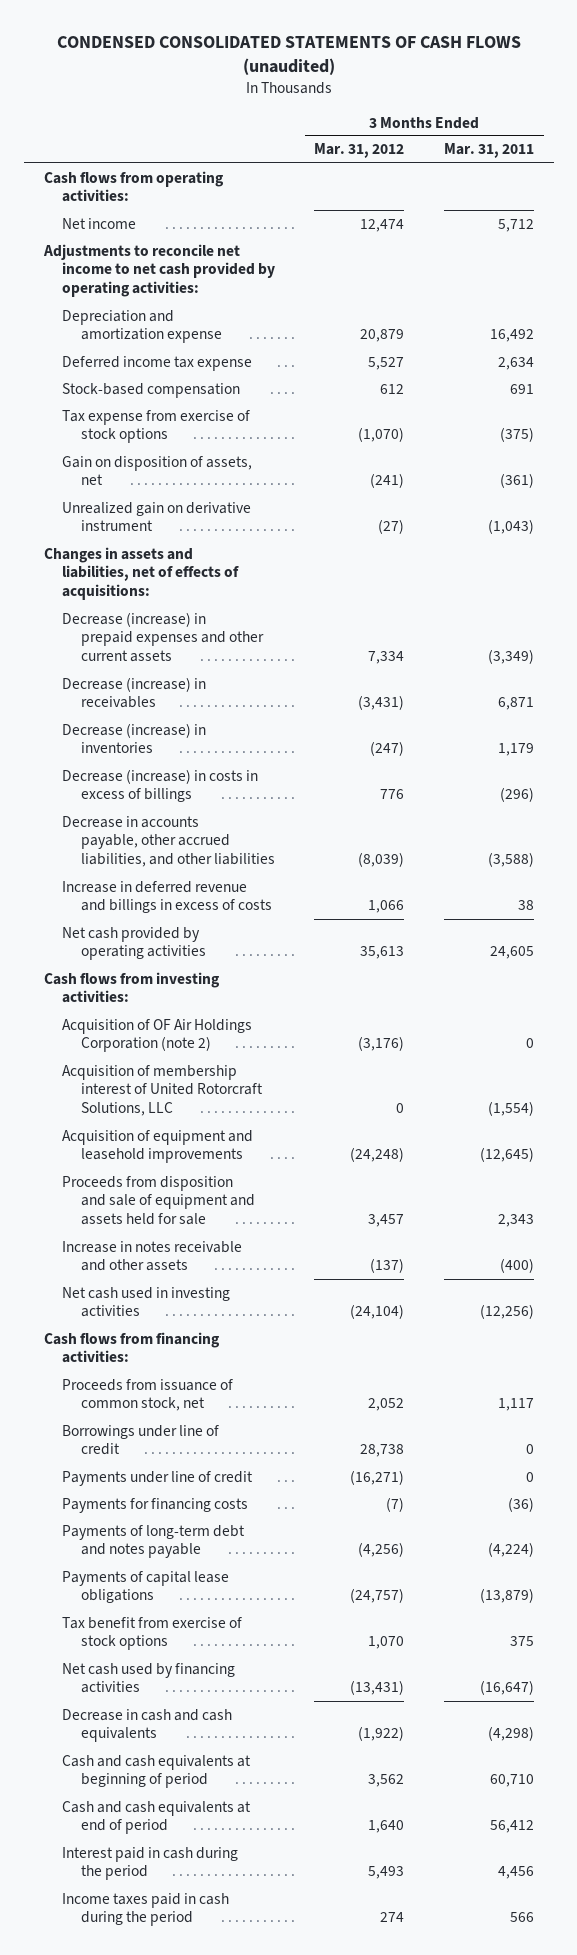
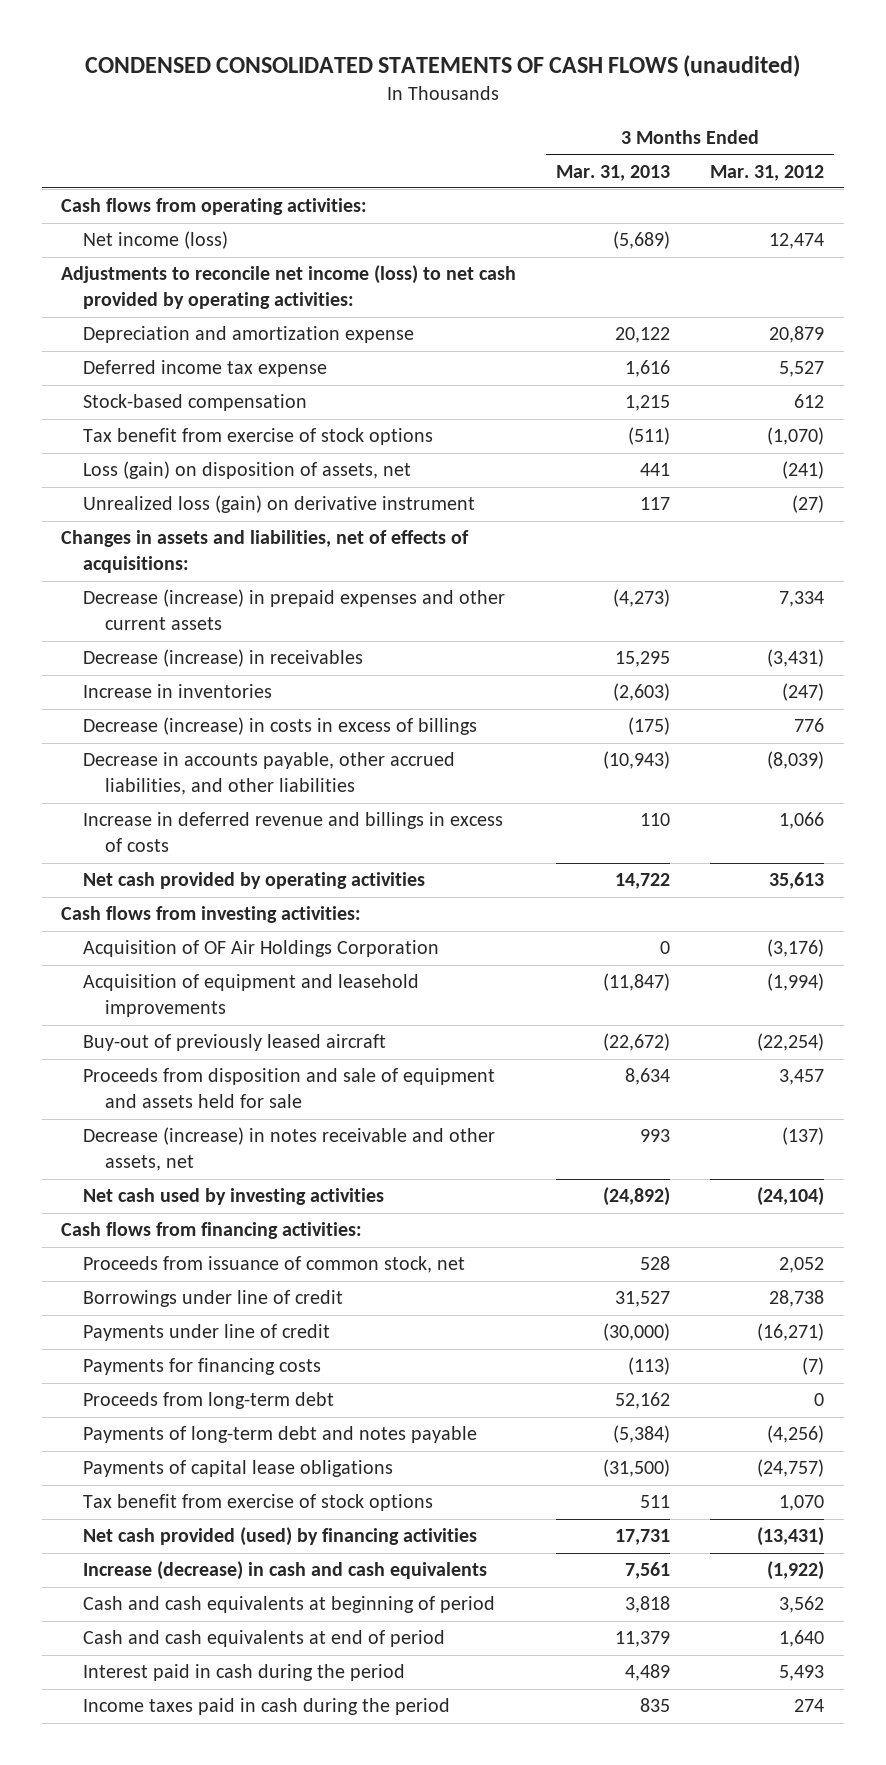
- | 3 Months Ended Mar. 31, 2012 | 3 Months Ended Mar. 31, 2011
+ | 3 Months Ended Mar. 31, 2013 | 3 Months Ended Mar. 31, 2012
- Net income | 12,474 | 5,712
- Adjustments to reconcile net income to net cash provided by operating activities:
+ Net income (loss) | (5,689) | 12,474
+ Adjustments to reconcile net income (loss) to net cash provided by operating activities:
- Tax expense from exercise of stock options | (1,070) | (375)
- Gain on disposition of assets, net | (241) | (361)
- Unrealized gain on derivative instrument | (27) | (1,043)
+ Tax benefit from exercise of stock options | (511) | (1,070)
+ Loss (gain) on disposition of assets, net | 441 | (241)
+ Unrealized loss (gain) on derivative instrument | 117 | (27)
- Decrease (increase) in inventories | (247) | 1,179
+ Increase in inventories | (2,603) | (247)
- Acquisition of OF Air Holdings Corporation (note 2) | (3,176) | 0
- Acquisition of membership interest of United Rotorcraft Solutions, LLC | 0 | (1,554)
- Acquisition of equipment and leasehold improvements | (24,248) | (12,645)
+ Acquisition of OF Air Holdings Corporation | 0 | (3,176)
+ Acquisition of equipment and leasehold improvements | (11,847) | (1,994)
+ Buy-out of previously leased aircraft | (22,672) | (22,254)
- Increase in notes receivable and other assets | (137) | (400)
- Net cash used in investing activities | (24,104) | (12,256)
+ Decrease (increase) in notes receivable and other assets, net | 993 | (137)
+ Net cash used by investing activities | (24,892) | (24,104)
+ Proceeds from long-term debt | 52,162 | 0
- Net cash used by financing activities | (13,431) | (16,647)
- Decrease in cash and cash equivalents | (1,922) | (4,298)
+ Net cash provided (used) by financing activities | 17,731 | (13,431)
+ Increase (decrease) in cash and cash equivalents | 7,561 | (1,922)

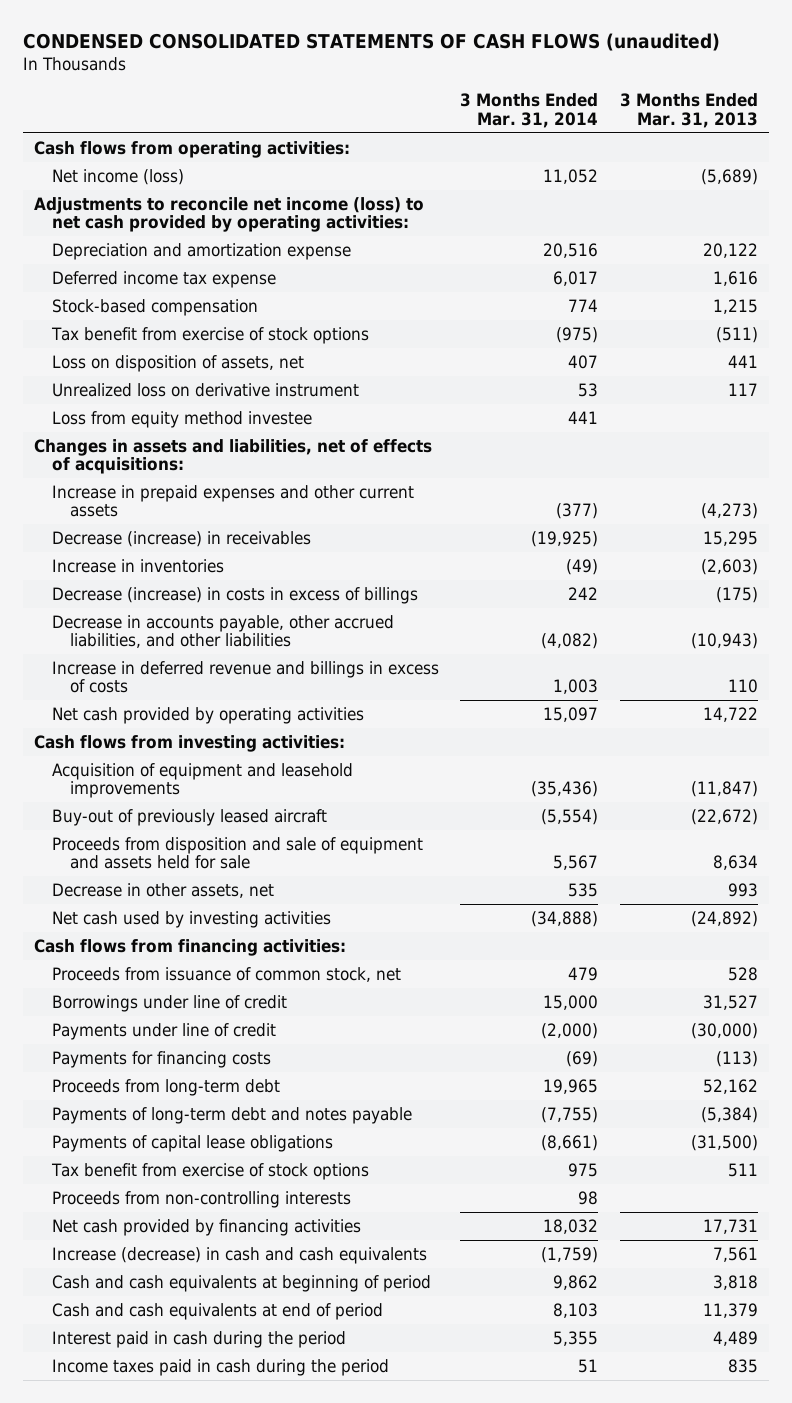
- | 3 Months Ended Mar. 31, 2013 | 3 Months Ended Mar. 31, 2012
+ | 3 Months Ended Mar. 31, 2014 | 3 Months Ended Mar. 31, 2013
- Loss (gain) on disposition of assets, net | 441 | (241)
- Unrealized loss (gain) on derivative instrument | 117 | (27)
+ Loss on disposition of assets, net | 407 | 441
+ Unrealized loss on derivative instrument | 53 | 117
+ Loss from equity method investee | 441 |
- Decrease (increase) in prepaid expenses and other current assets | (4,273) | 7,334
+ Increase in prepaid expenses and other current assets | (377) | (4,273)
- Acquisition of OF Air Holdings Corporation | 0 | (3,176)
- Decrease (increase) in notes receivable and other assets, net | 993 | (137)
+ Decrease in other assets, net | 535 | 993
- Net cash provided (used) by financing activities | 17,731 | (13,431)
+ Proceeds from non-controlling interests | 98 |
+ Net cash provided by financing activities | 18,032 | 17,731

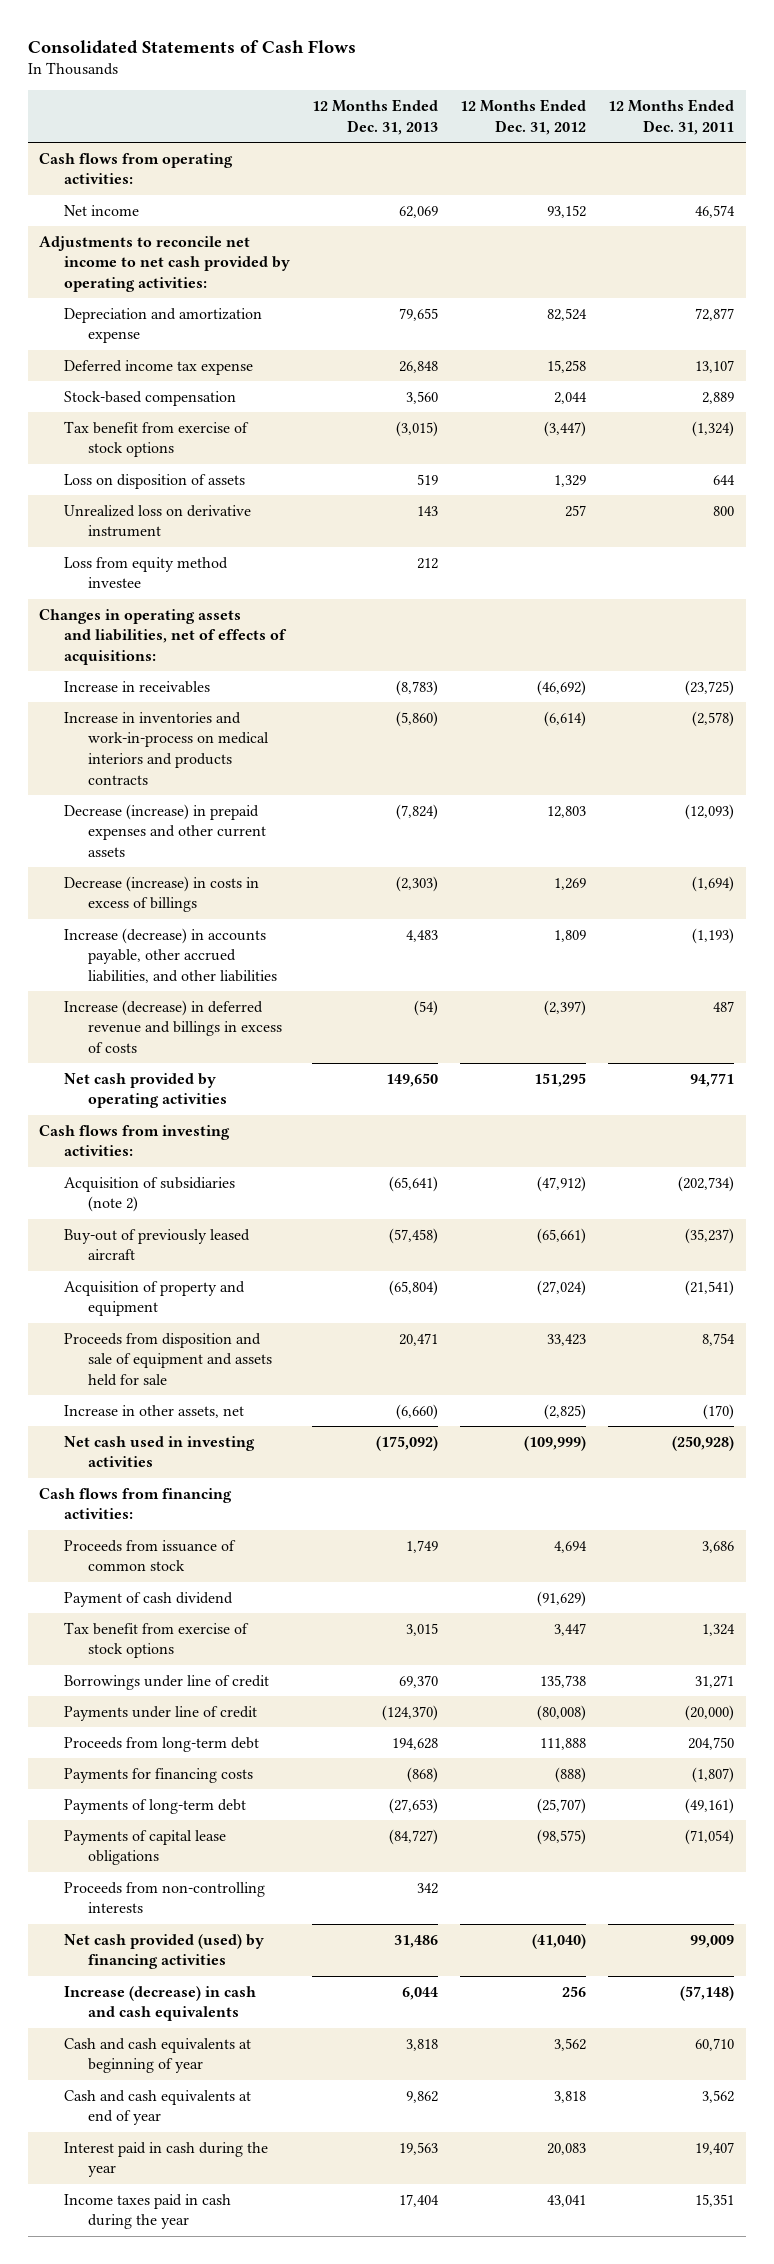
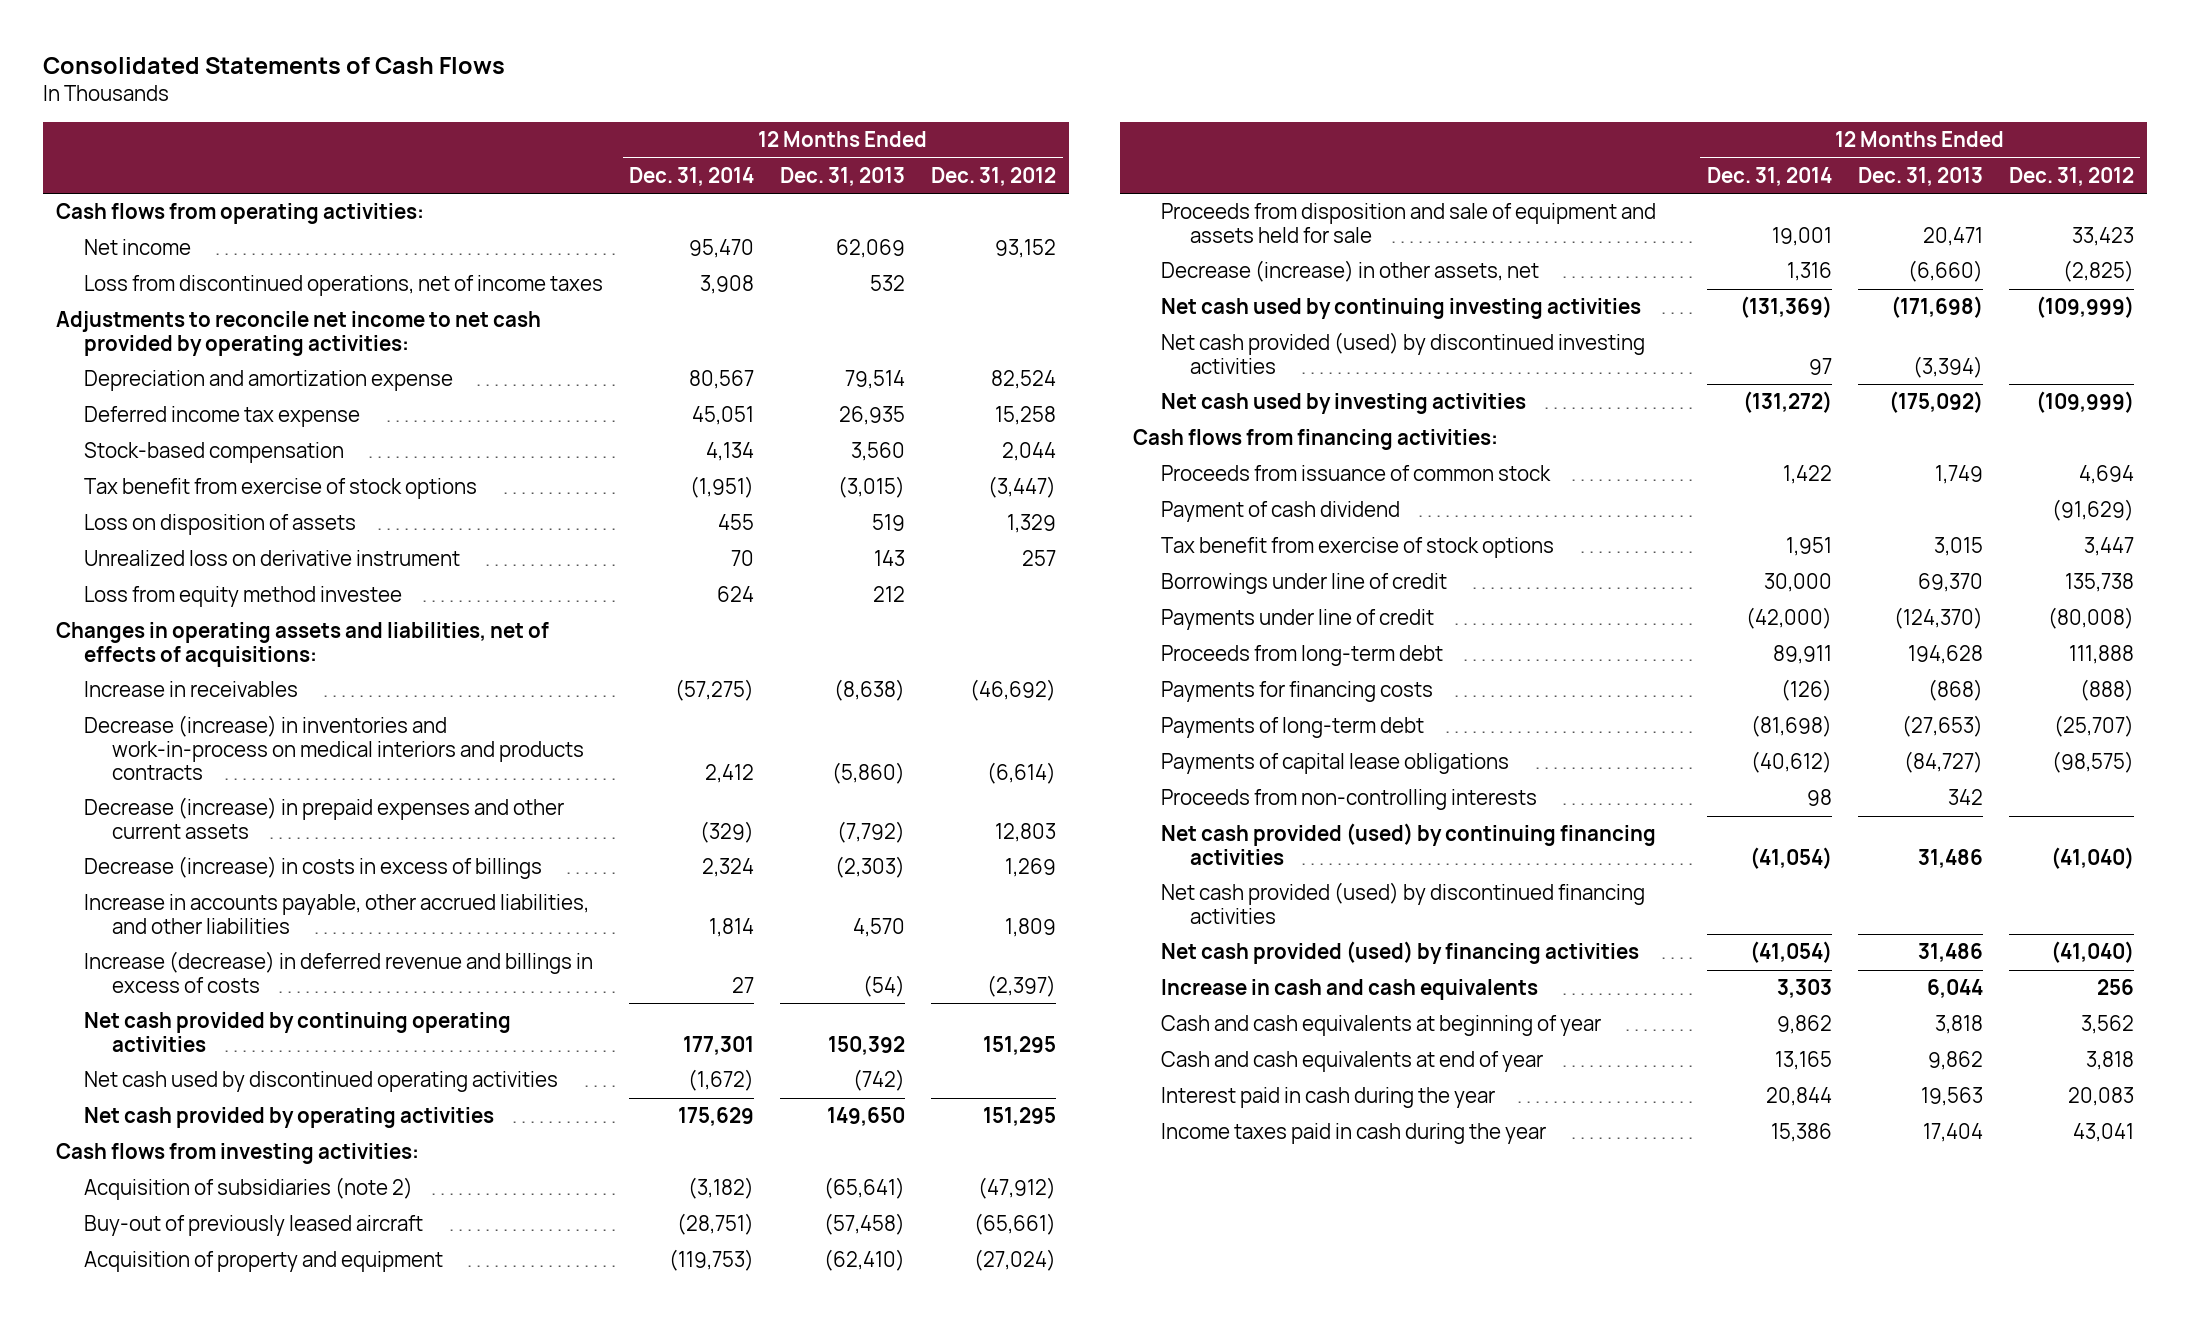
- | 12 Months Ended Dec. 31, 2013 | 12 Months Ended Dec. 31, 2012 | 12 Months Ended Dec. 31, 2011
+ | 12 Months Ended Dec. 31, 2014 | 12 Months Ended Dec. 31, 2013 | 12 Months Ended Dec. 31, 2012
+ Loss from discontinued operations, net of income taxes | 3,908 | 532 |
- Depreciation and amortization expense | 79,655 | 82,524 | 72,877
- Deferred income tax expense | 26,848 | 15,258 | 13,107
+ Depreciation and amortization expense | 80,567 | 79,514 | 82,524
+ Deferred income tax expense | 45,051 | 26,935 | 15,258
- Increase in receivables | (8,783) | (46,692) | (23,725)
- Increase in inventories and work-in-process on medical interiors and products contracts | (5,860) | (6,614) | (2,578)
- Decrease (increase) in prepaid expenses and other current assets | (7,824) | 12,803 | (12,093)
+ Increase in receivables | (57,275) | (8,638) | (46,692)
+ Decrease (increase) in inventories and work-in-process on medical interiors and products contracts | 2,412 | (5,860) | (6,614)
+ Decrease (increase) in prepaid expenses and other current assets | (329) | (7,792) | 12,803
- Increase (decrease) in accounts payable, other accrued liabilities, and other liabilities | 4,483 | 1,809 | (1,193)
+ Increase in accounts payable, other accrued liabilities, and other liabilities | 1,814 | 4,570 | 1,809
+ Net cash provided by continuing operating activities | 177,301 | 150,392 | 151,295
+ Net cash used by discontinued operating activities | (1,672) | (742) |
- Acquisition of property and equipment | (65,804) | (27,024) | (21,541)
+ Acquisition of property and equipment | (119,753) | (62,410) | (27,024)
- Increase in other assets, net | (6,660) | (2,825) | (170)
- Net cash used in investing activities | (175,092) | (109,999) | (250,928)
+ Decrease (increase) in other assets, net | 1,316 | (6,660) | (2,825)
+ Net cash used by continuing investing activities | (131,369) | (171,698) | (109,999)
+ Net cash provided (used) by discontinued investing activities | 97 | (3,394) |
+ Net cash used by investing activities | (131,272) | (175,092) | (109,999)
+ Net cash provided (used) by continuing financing activities | (41,054) | 31,486 | (41,040)
+ Net cash provided (used) by discontinued financing activities
- Increase (decrease) in cash and cash equivalents | 6,044 | 256 | (57,148)
+ Increase in cash and cash equivalents | 3,303 | 6,044 | 256

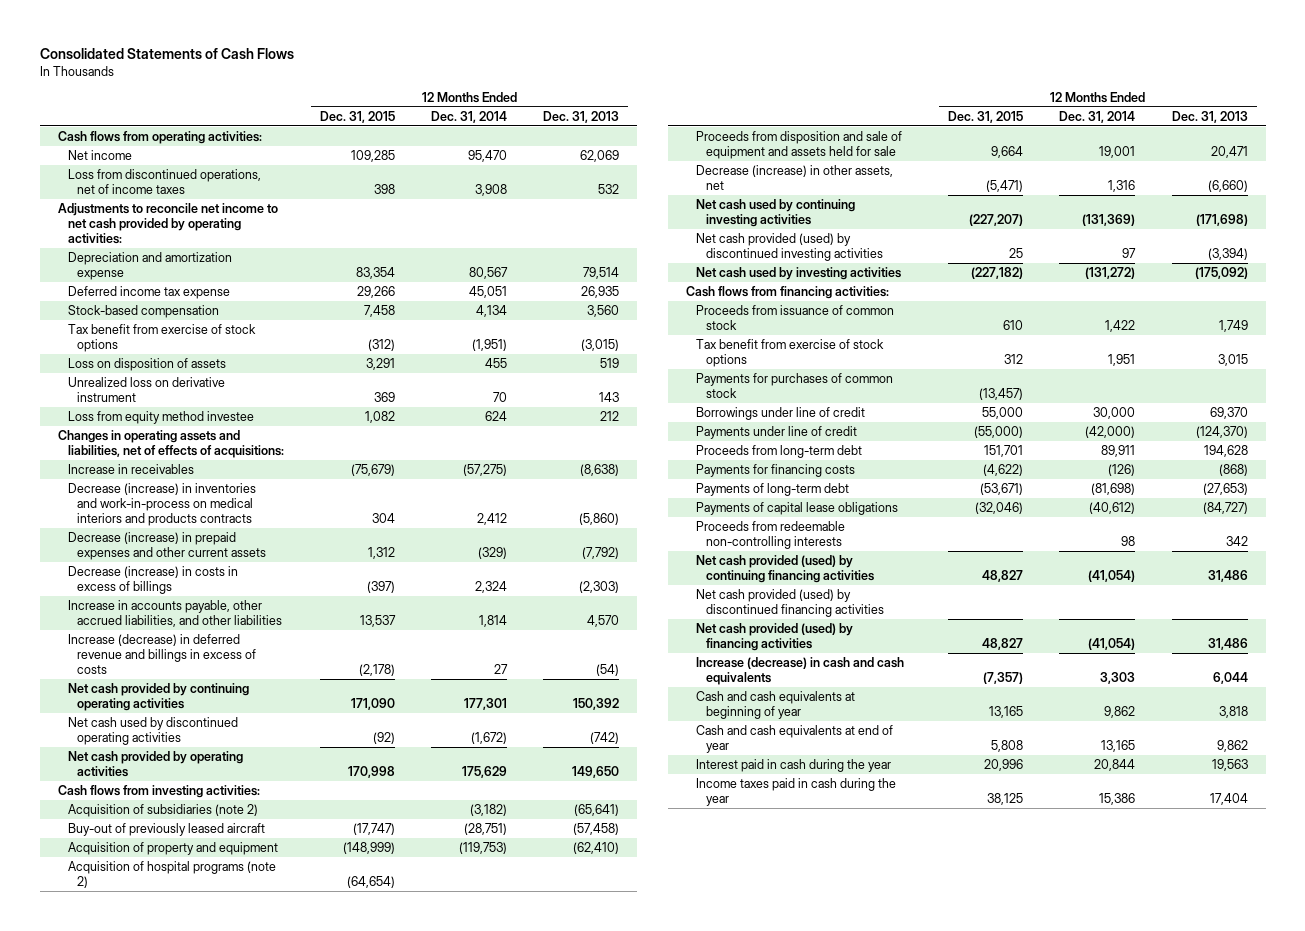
- | 12 Months Ended Dec. 31, 2014 | 12 Months Ended Dec. 31, 2013 | 12 Months Ended Dec. 31, 2012
+ | 12 Months Ended Dec. 31, 2015 | 12 Months Ended Dec. 31, 2014 | 12 Months Ended Dec. 31, 2013
+ Acquisition of hospital programs (note 2) | (64,654) | |
- Payment of cash dividend | | | (91,629)
+ Payments for purchases of common stock | (13,457) | |
- Proceeds from non-controlling interests | 98 | 342 |
+ Proceeds from redeemable non-controlling interests | | 98 | 342
- Increase in cash and cash equivalents | 3,303 | 6,044 | 256
+ Increase (decrease) in cash and cash equivalents | (7,357) | 3,303 | 6,044

